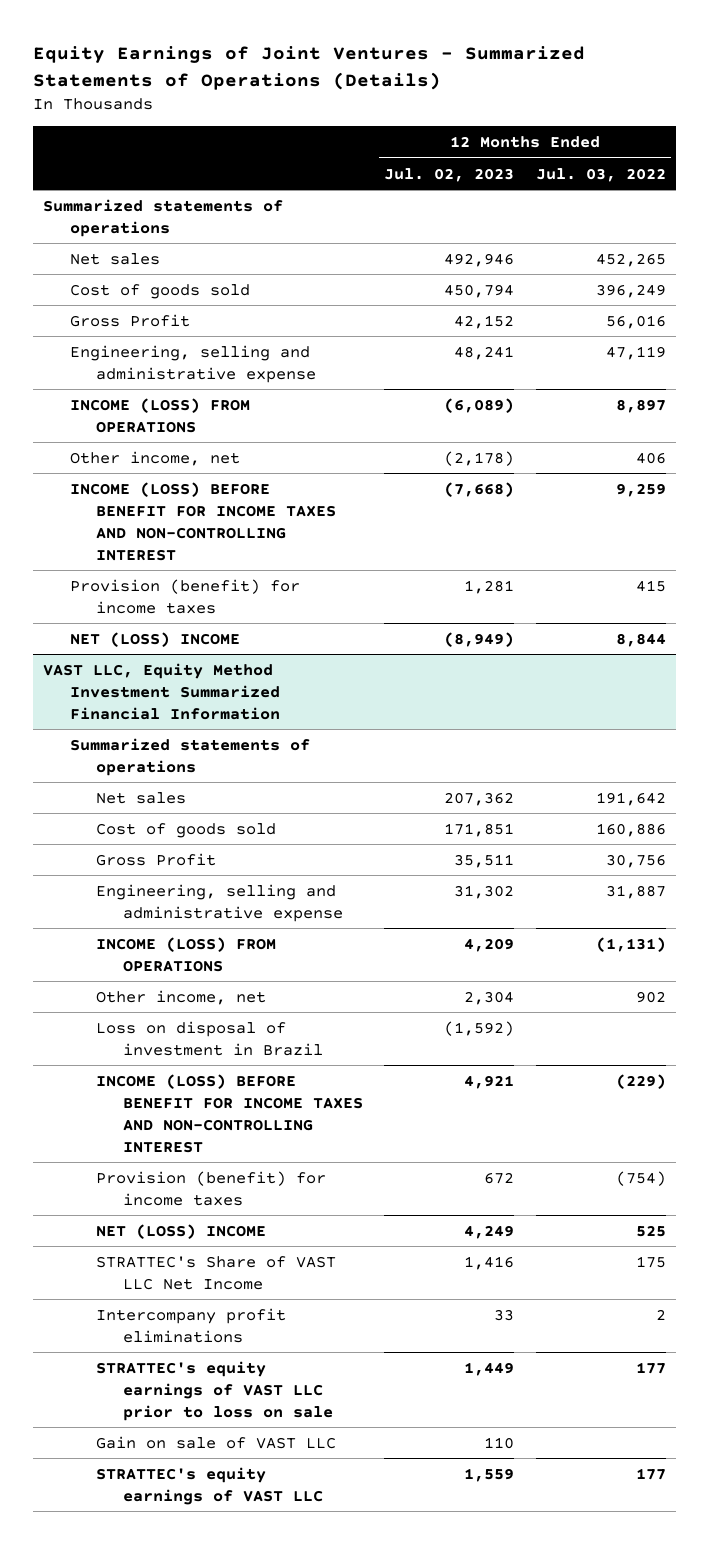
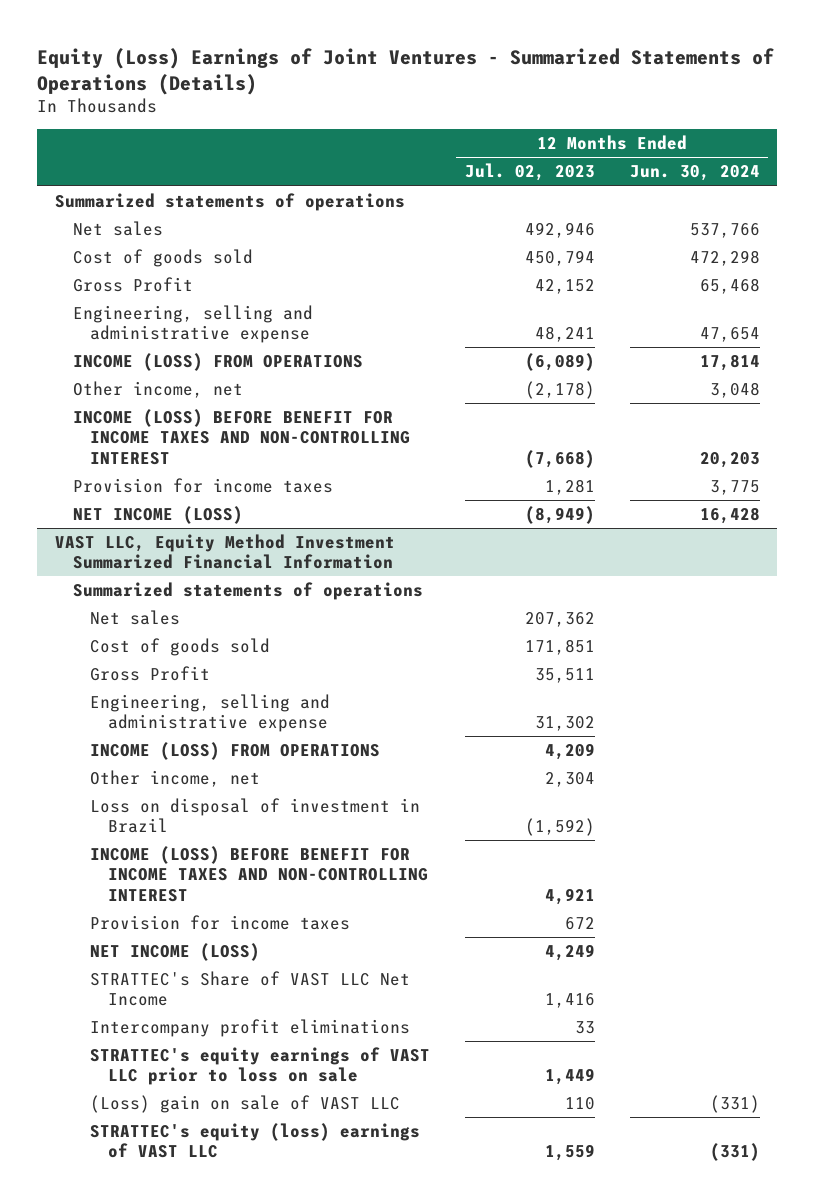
- Equity Earnings of Joint Ventures - Summarized Statements of Operations (Details)
+ Equity (Loss) Earnings of Joint Ventures - Summarized Statements of Operations (Details)
- | 12 Months Ended Jul. 02, 2023 | 12 Months Ended Jul. 03, 2022
+ | 12 Months Ended Jul. 02, 2023 | 12 Months Ended Jun. 30, 2024
- Provision (benefit) for income taxes | 1,281 | 415
- NET (LOSS) INCOME | (8,949) | 8,844
+ Provision for income taxes | 1,281 | 3,775
+ NET INCOME (LOSS) | (8,949) | 16,428
@ VAST LLC, Equity Method Investment Summarized Financial Information
- Provision (benefit) for income taxes | 672 | (754)
- NET (LOSS) INCOME | 4,249 | 525
+ Provision for income taxes | 672 |
+ NET INCOME (LOSS) | 4,249 |
- Gain on sale of VAST LLC | 110 |
- STRATTEC's equity earnings of VAST LLC | 1,559 | 177
+ (Loss) gain on sale of VAST LLC | 110 | (331)
+ STRATTEC's equity (loss) earnings of VAST LLC | 1,559 | (331)

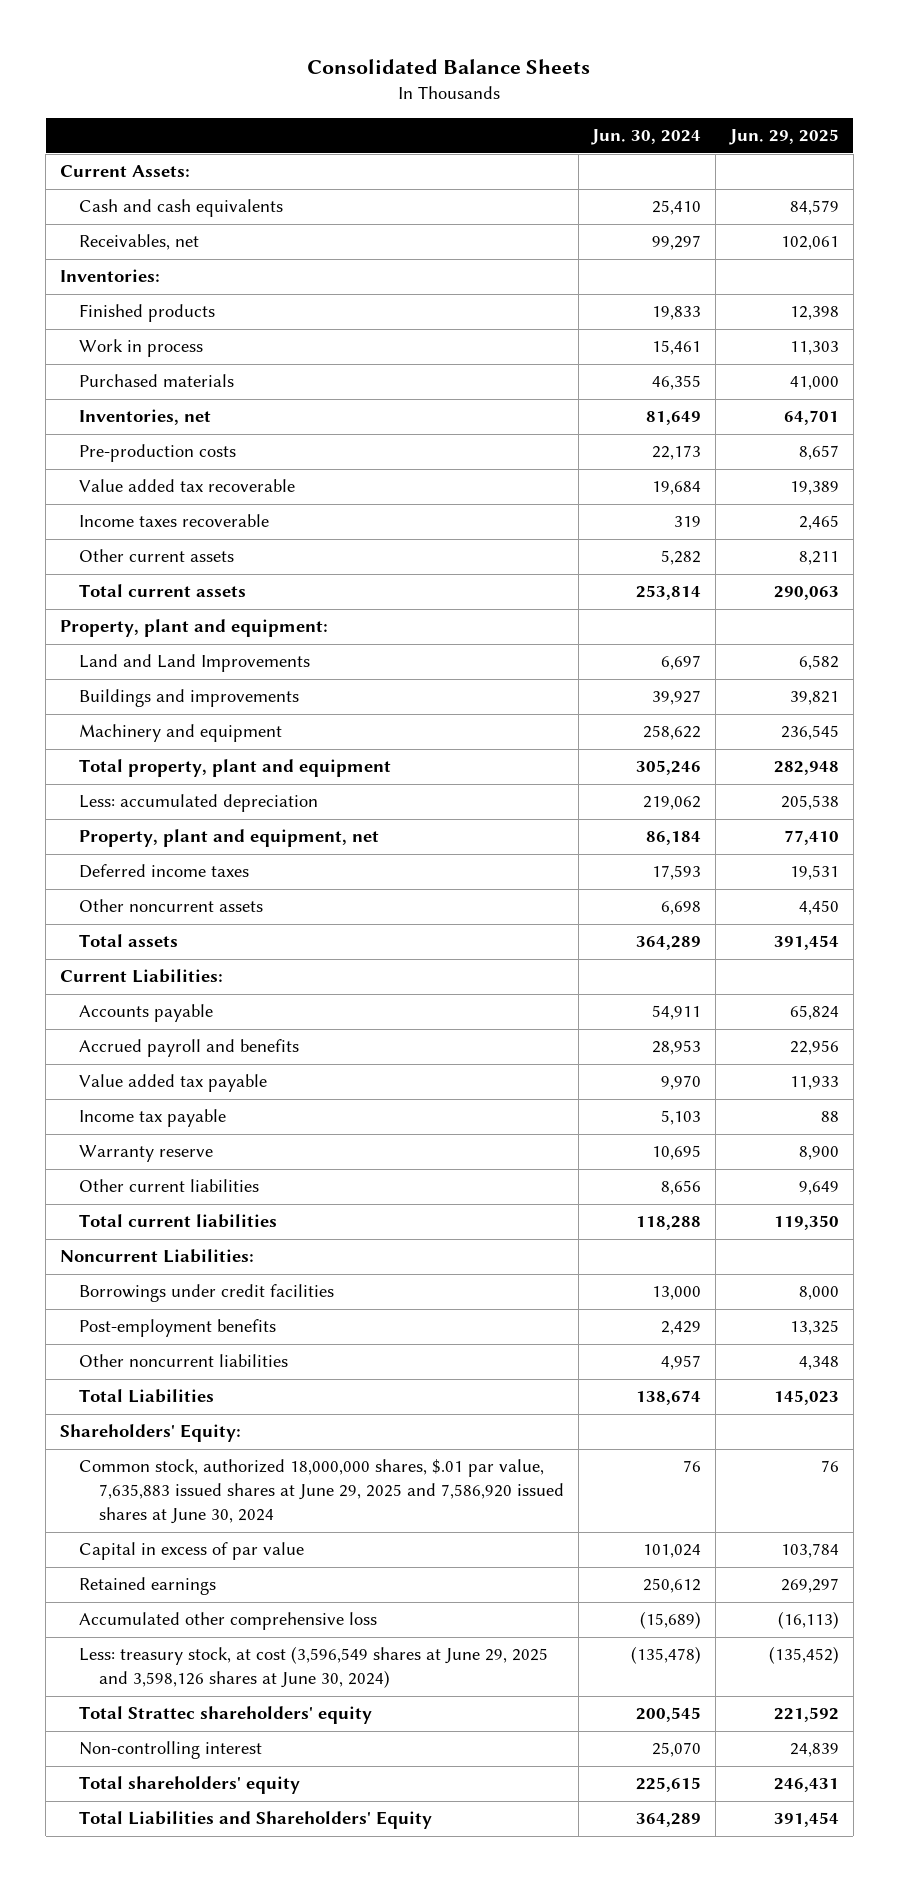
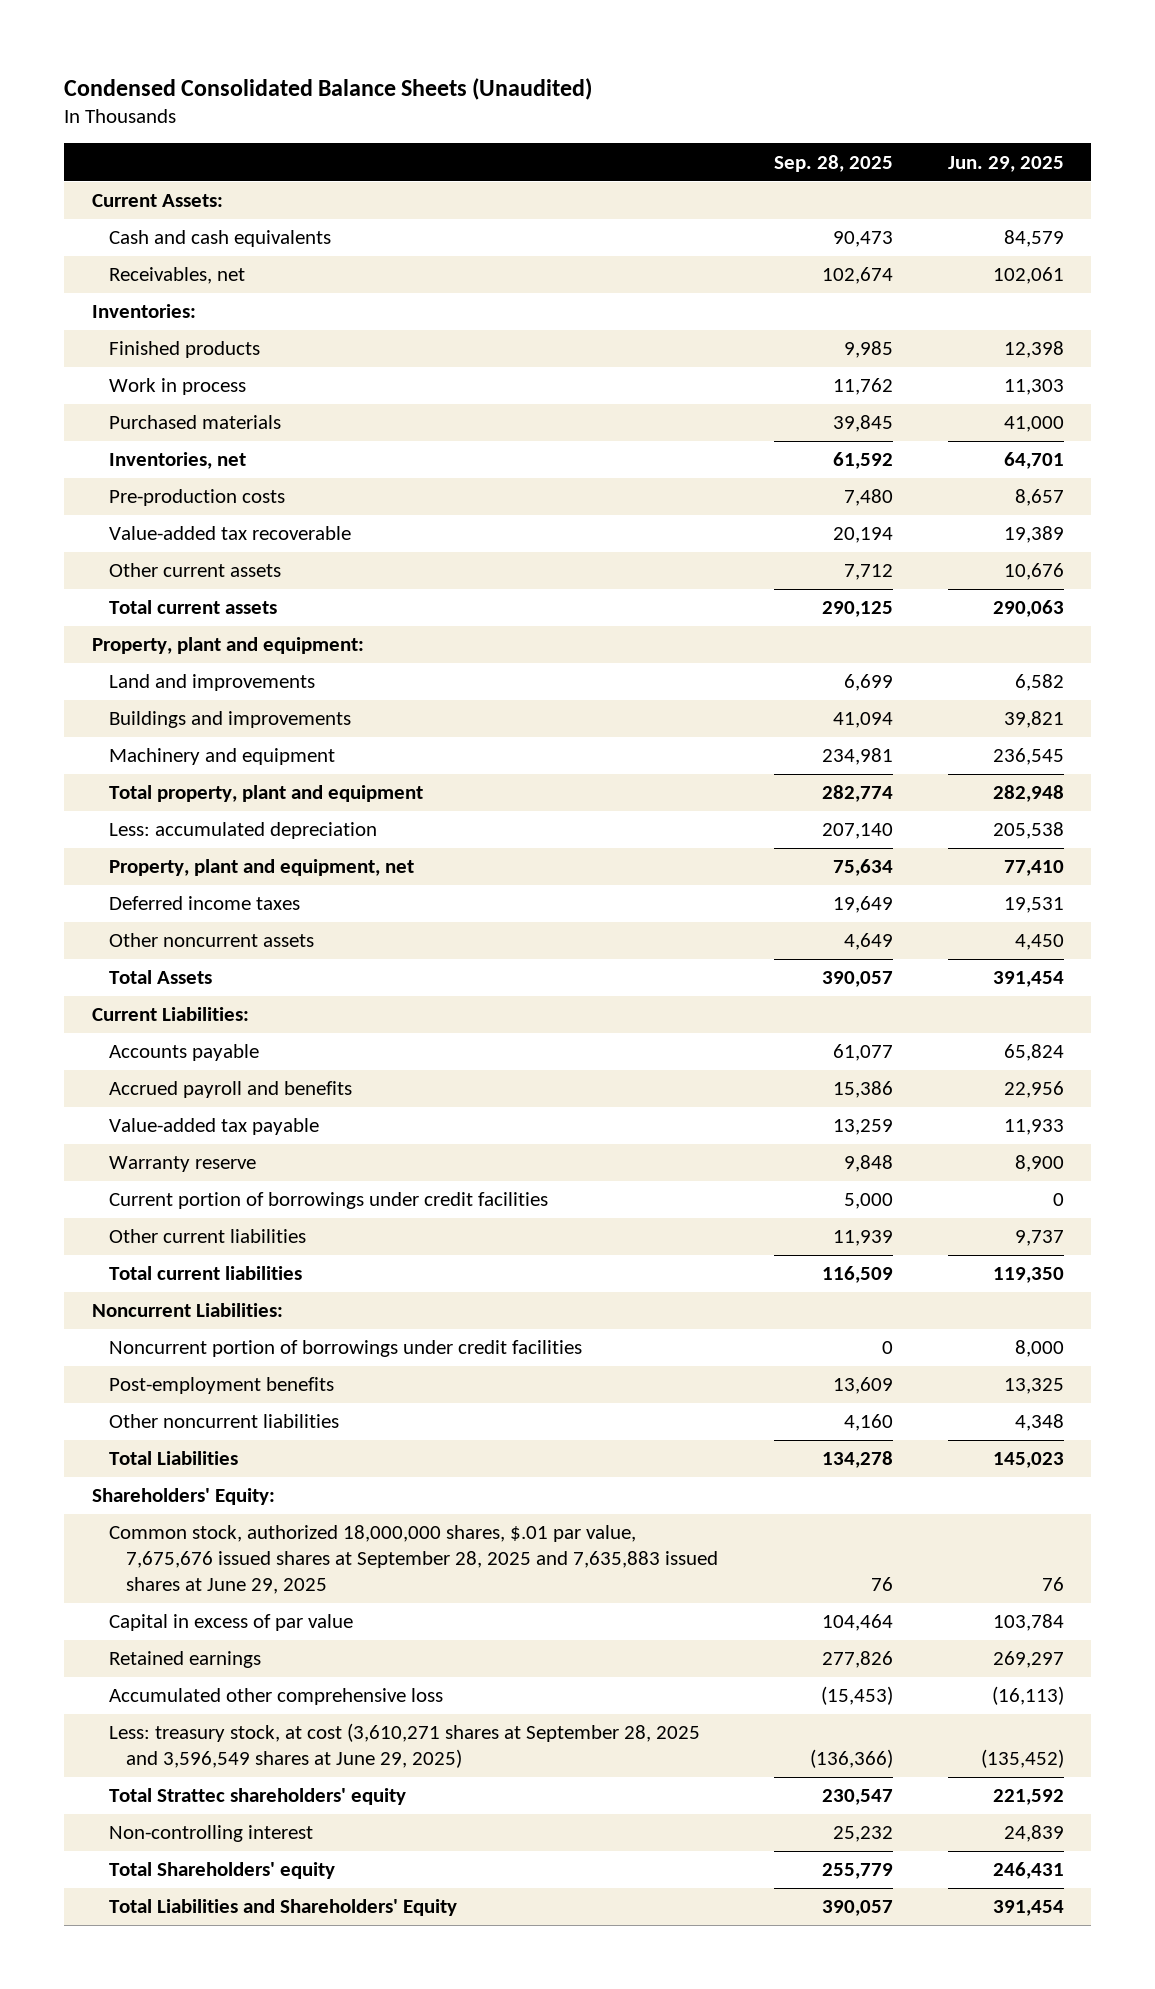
- Consolidated Balance Sheets
+ Condensed Consolidated Balance Sheets (Unaudited)
- | Jun. 30, 2024 | Jun. 29, 2025
+ | Sep. 28, 2025 | Jun. 29, 2025
- Value added tax recoverable | 19,684 | 19,389
- Income taxes recoverable | 319 | 2,465
- Other current assets | 5,282 | 8,211
+ Value-added tax recoverable | 20,194 | 19,389
+ Other current assets | 7,712 | 10,676
- Land and Land Improvements | 6,697 | 6,582
+ Land and improvements | 6,699 | 6,582
- Total assets | 364,289 | 391,454
+ Total Assets | 390,057 | 391,454
- Value added tax payable | 9,970 | 11,933
- Income tax payable | 5,103 | 88
+ Value-added tax payable | 13,259 | 11,933
- Other current liabilities | 8,656 | 9,649
+ Current portion of borrowings under credit facilities | 5,000 | 0
+ Other current liabilities | 11,939 | 9,737
- Borrowings under credit facilities | 13,000 | 8,000
+ Noncurrent portion of borrowings under credit facilities | 0 | 8,000
- Common stock, authorized 18,000,000 shares, $.01 par value, 7,635,883 issued shares at June 29, 2025 and 7,586,920 issued shares at June 30, 2024 | 76 | 76
+ Common stock, authorized 18,000,000 shares, $.01 par value, 7,675,676 issued shares at September 28, 2025 and 7,635,883 issued shares at June 29, 2025 | 76 | 76
- Less: treasury stock, at cost (3,596,549 shares at June 29, 2025 and 3,598,126 shares at June 30, 2024) | (135,478) | (135,452)
+ Less: treasury stock, at cost (3,610,271 shares at September 28, 2025 and 3,596,549 shares at June 29, 2025) | (136,366) | (135,452)
- Total shareholders' equity | 225,615 | 246,431
+ Total Shareholders' equity | 255,779 | 246,431

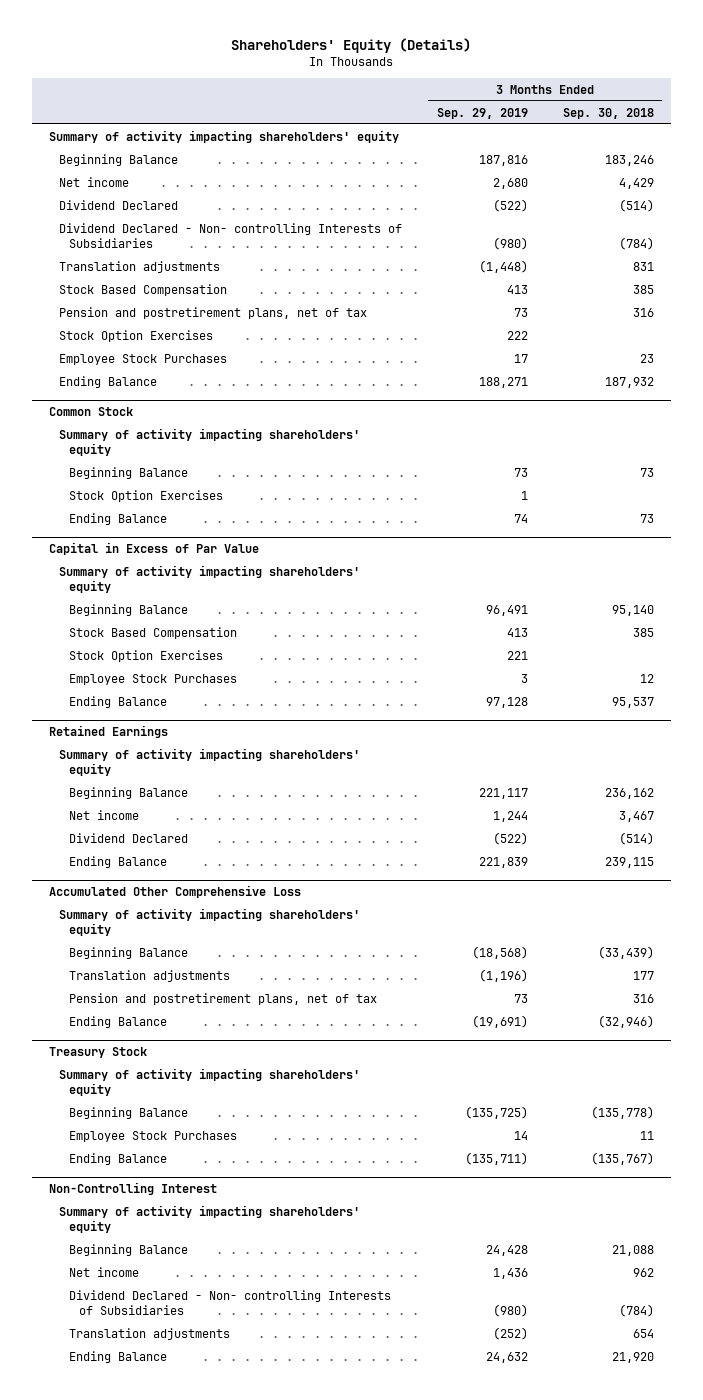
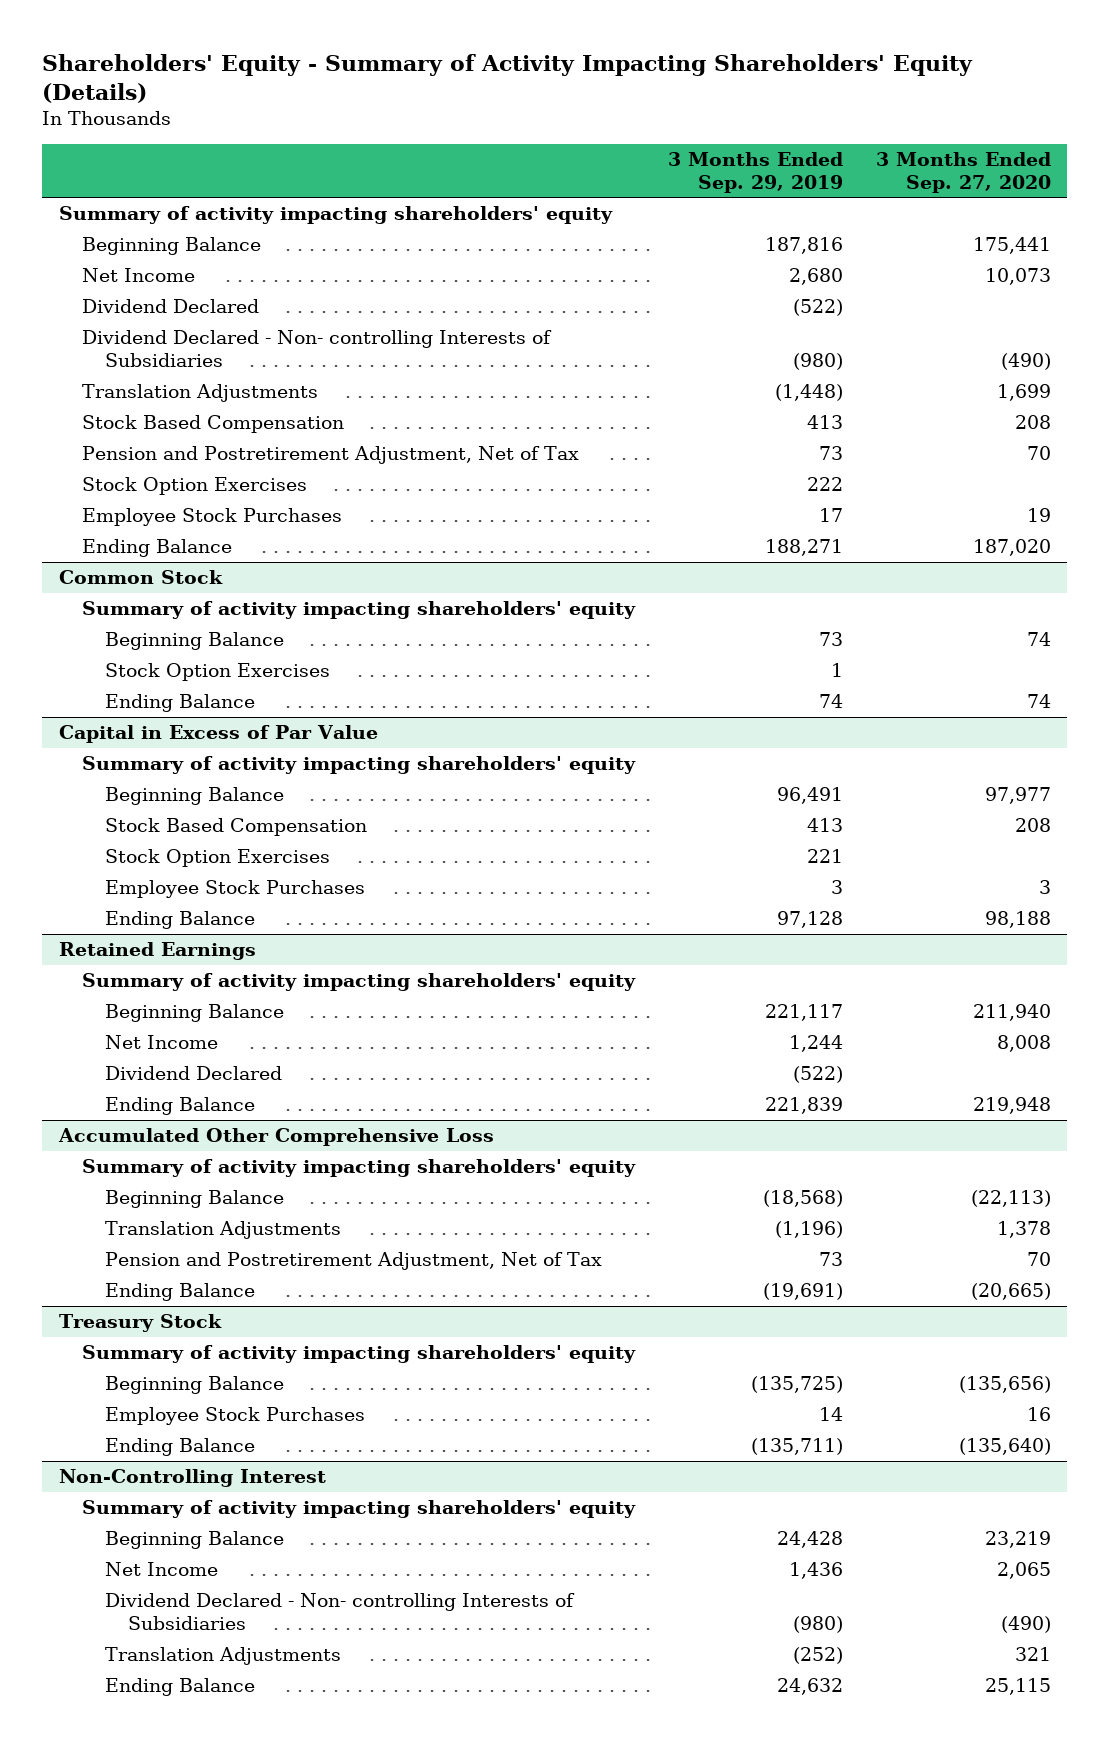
- Shareholders' Equity (Details)
+ Shareholders' Equity - Summary of Activity Impacting Shareholders' Equity (Details)
- | 3 Months Ended Sep. 29, 2019 | 3 Months Ended Sep. 30, 2018
+ | 3 Months Ended Sep. 29, 2019 | 3 Months Ended Sep. 27, 2020
- Net income | 2,680 | 4,429
+ Net Income | 2,680 | 10,073
- Translation adjustments | (1,448) | 831
+ Translation Adjustments | (1,448) | 1,699
- Pension and postretirement plans, net of tax | 73 | 316
+ Pension and Postretirement Adjustment, Net of Tax | 73 | 70
@ Retained Earnings
- Net income | 1,244 | 3,467
+ Net Income | 1,244 | 8,008
@ Accumulated Other Comprehensive Loss
- Translation adjustments | (1,196) | 177
- Pension and postretirement plans, net of tax | 73 | 316
+ Translation Adjustments | (1,196) | 1,378
+ Pension and Postretirement Adjustment, Net of Tax | 73 | 70
@ Non-Controlling Interest
- Net income | 1,436 | 962
+ Net Income | 1,436 | 2,065
- Translation adjustments | (252) | 654
+ Translation Adjustments | (252) | 321

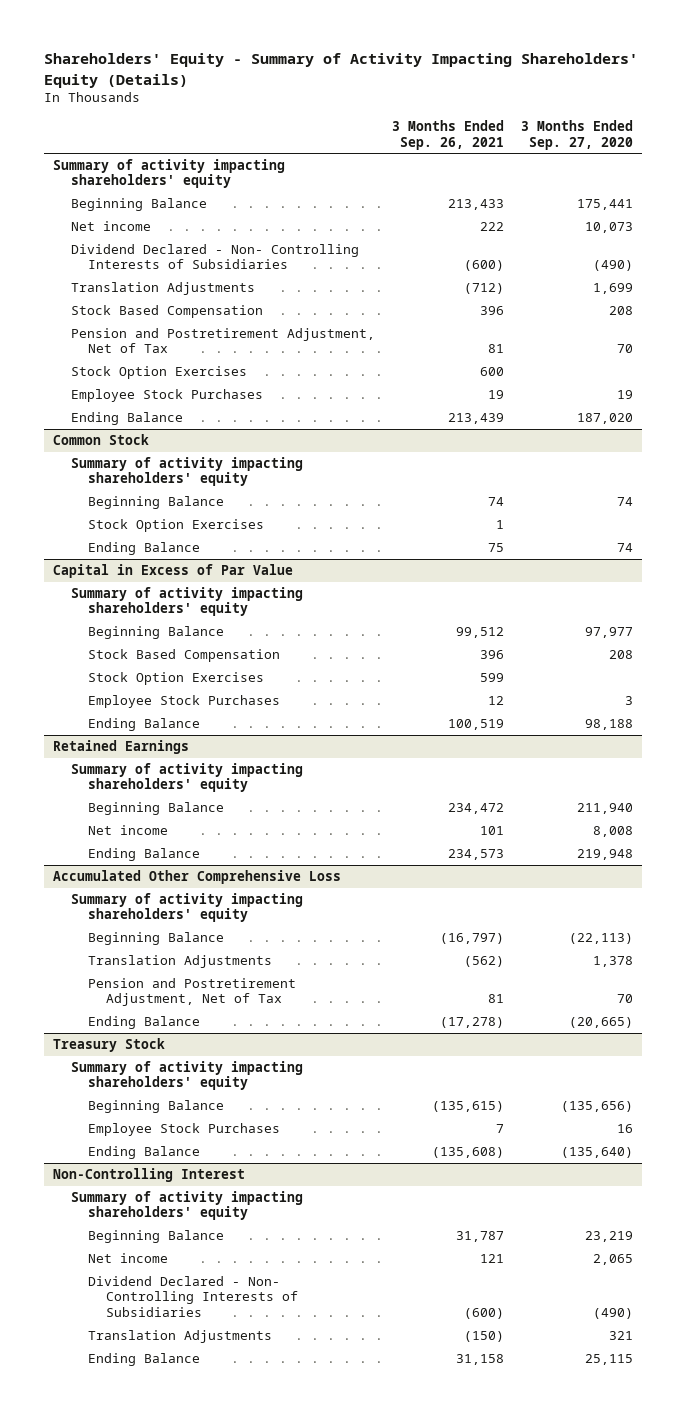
- | 3 Months Ended Sep. 29, 2019 | 3 Months Ended Sep. 27, 2020
+ | 3 Months Ended Sep. 26, 2021 | 3 Months Ended Sep. 27, 2020
- Net Income | 2,680 | 10,073
- Dividend Declared | (522) |
- Dividend Declared - Non- controlling Interests of Subsidiaries | (980) | (490)
+ Net income | 222 | 10,073
+ Dividend Declared - Non- Controlling Interests of Subsidiaries | (600) | (490)
@ Retained Earnings
- Net Income | 1,244 | 8,008
- Dividend Declared | (522) |
+ Net income | 101 | 8,008
@ Non-Controlling Interest
- Net Income | 1,436 | 2,065
- Dividend Declared - Non- controlling Interests of Subsidiaries | (980) | (490)
+ Net income | 121 | 2,065
+ Dividend Declared - Non- Controlling Interests of Subsidiaries | (600) | (490)

